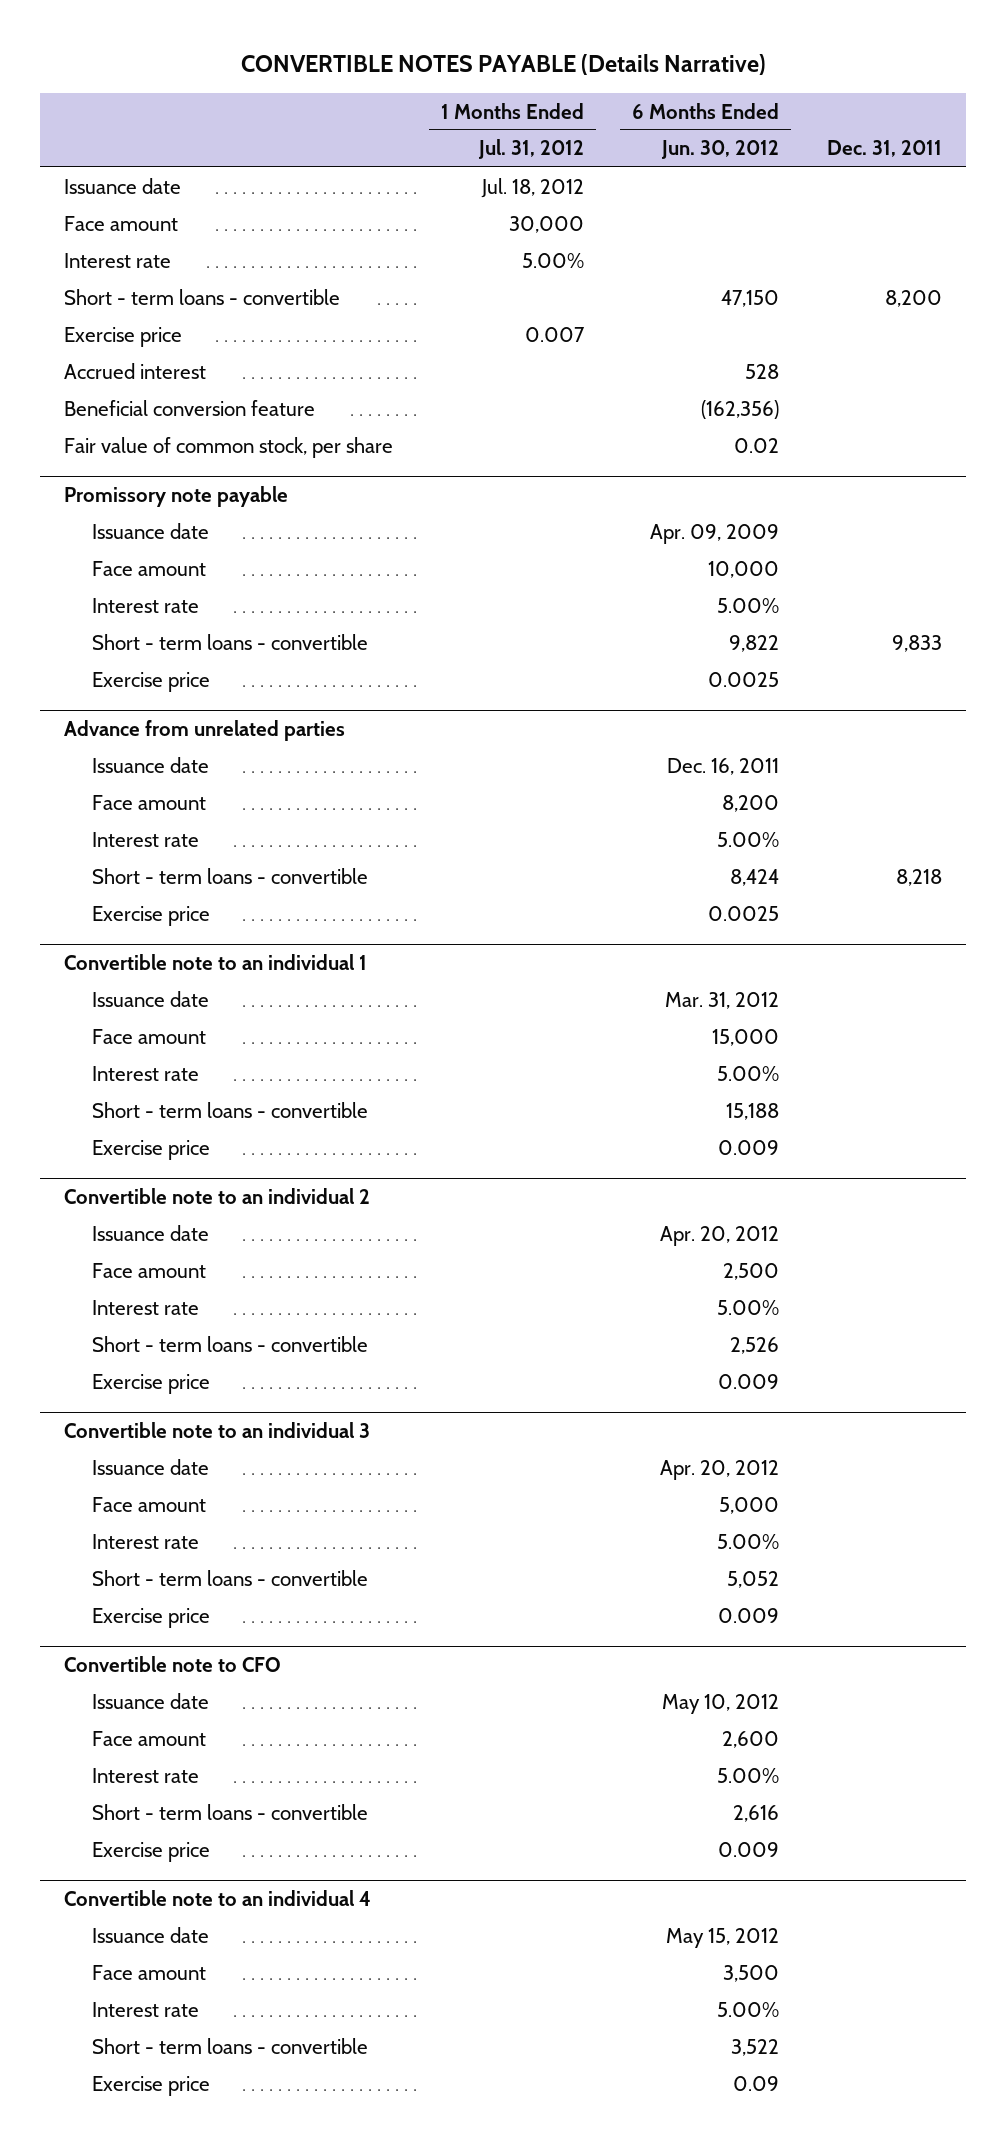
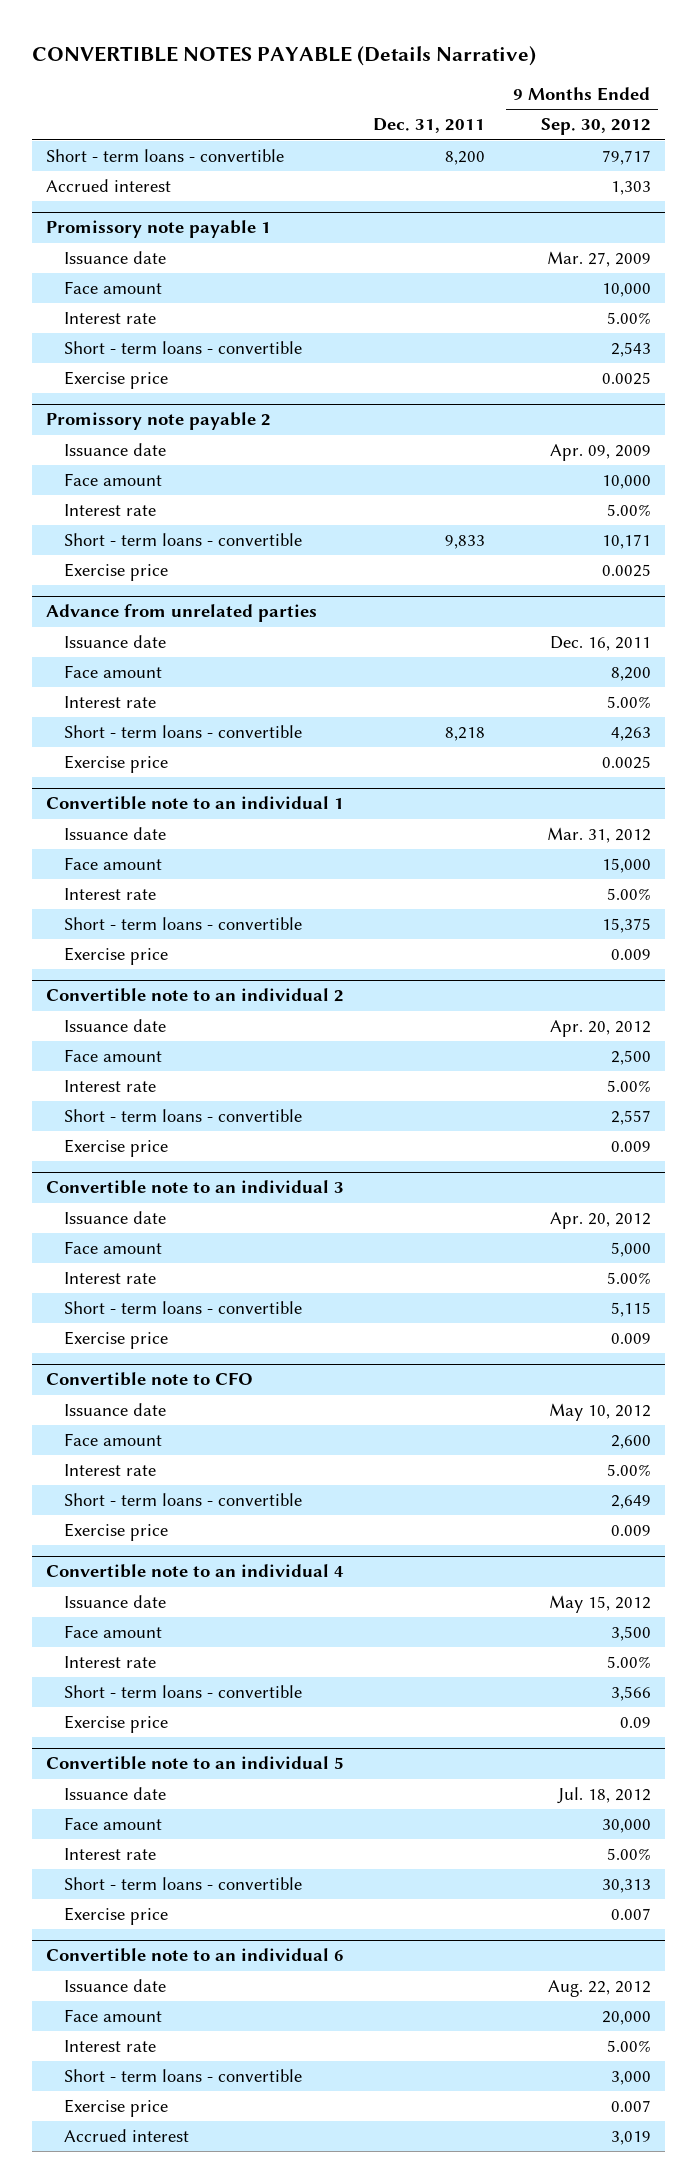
- | 1 Months Ended Jul. 31, 2012 | 6 Months Ended Jun. 30, 2012 | Dec. 31, 2011
+ | Dec. 31, 2011 | 9 Months Ended Sep. 30, 2012
- Issuance date | Jul. 18, 2012 | |
- Face amount | 30,000 | |
- Interest rate | 5.00% | |
- Exercise price | 0.007 | |
- Beneficial conversion feature | | (162,356) |
- Fair value of common stock, per share | | 0.02 |
- Promissory note payable
+ Promissory note payable 1
+ Issuance date | | Mar. 27, 2009
+ Face amount | | 10,000
+ Interest rate | | 5.00%
+ Short - term loans - convertible | | 2,543
+ Exercise price | | 0.0025
+ Promissory note payable 2
+ Convertible note to an individual 5
+ Issuance date | | Jul. 18, 2012
+ Face amount | | 30,000
+ Interest rate | | 5.00%
+ Short - term loans - convertible | | 30,313
+ Exercise price | | 0.007
+ Convertible note to an individual 6
+ Issuance date | | Aug. 22, 2012
+ Face amount | | 20,000
+ Interest rate | | 5.00%
+ Short - term loans - convertible | | 3,000
+ Exercise price | | 0.007
+ Accrued interest | | 3,019

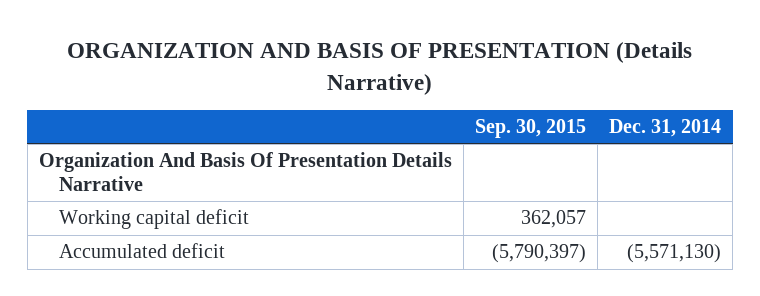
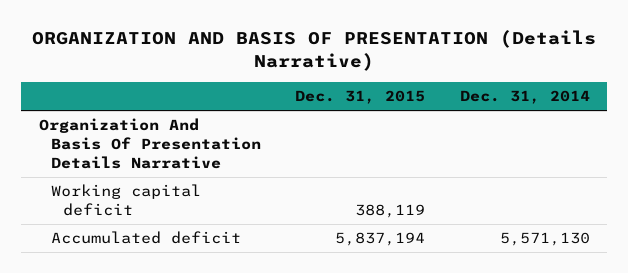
- | Sep. 30, 2015 | Dec. 31, 2014
+ | Dec. 31, 2015 | Dec. 31, 2014
- Accumulated deficit | (5,790,397) | (5,571,130)
+ Accumulated deficit | 5,837,194 | 5,571,130

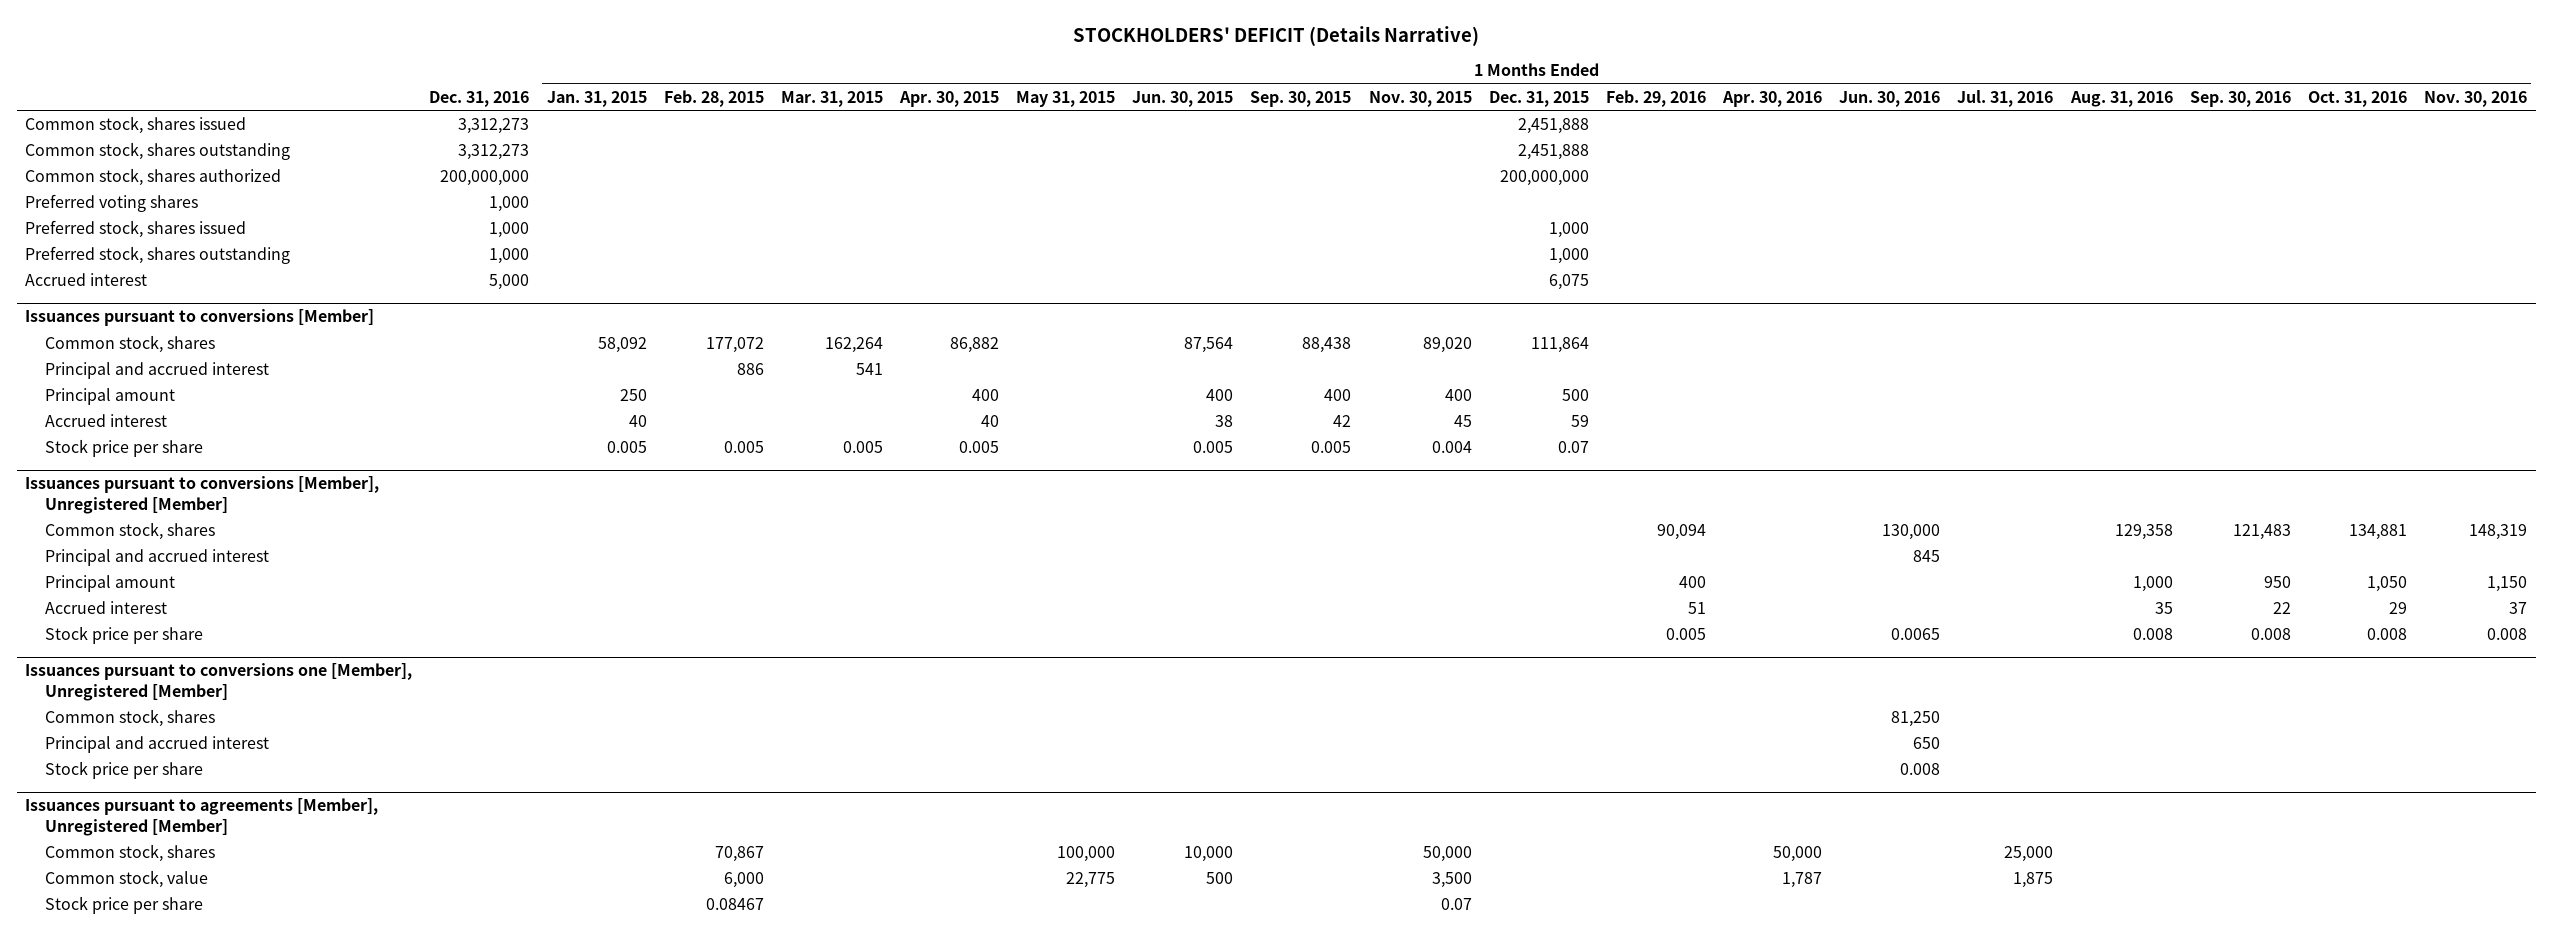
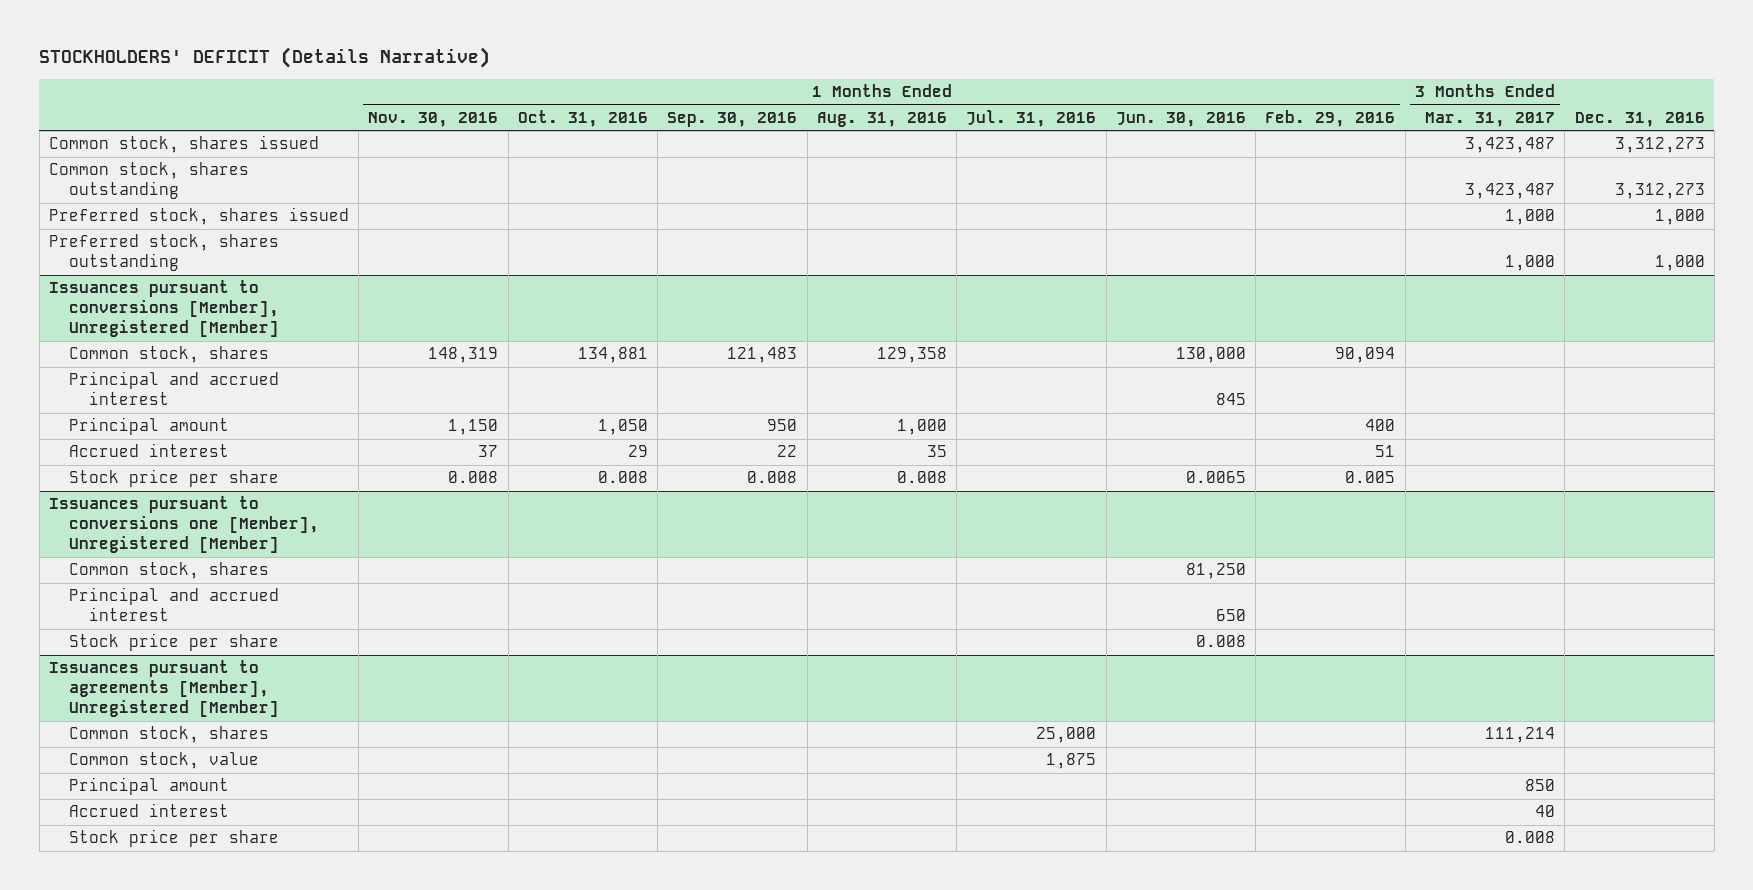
- | Dec. 31, 2016 | 1 Months Ended Jan. 31, 2015 | 1 Months Ended Feb. 28, 2015 | 1 Months Ended Mar. 31, 2015 | 1 Months Ended Apr. 30, 2015 | 1 Months Ended May 31, 2015 | 1 Months Ended Jun. 30, 2015 | 1 Months Ended Sep. 30, 2015 | 1 Months Ended Nov. 30, 2015 | 1 Months Ended Dec. 31, 2015 | 1 Months Ended Feb. 29, 2016 | 1 Months Ended Apr. 30, 2016 | 1 Months Ended Jun. 30, 2016 | 1 Months Ended Jul. 31, 2016 | 1 Months Ended Aug. 31, 2016 | 1 Months Ended Sep. 30, 2016 | 1 Months Ended Oct. 31, 2016 | 1 Months Ended Nov. 30, 2016
+ | 1 Months Ended Nov. 30, 2016 | 1 Months Ended Oct. 31, 2016 | 1 Months Ended Sep. 30, 2016 | 1 Months Ended Aug. 31, 2016 | 1 Months Ended Jul. 31, 2016 | 1 Months Ended Jun. 30, 2016 | 1 Months Ended Feb. 29, 2016 | 3 Months Ended Mar. 31, 2017 | Dec. 31, 2016
- Common stock, shares authorized | 200,000,000 | | | | | | | | | 200,000,000 | | | | | | | |
- Preferred voting shares | 1,000 | | | | | | | | | | | | | | | | |
- Accrued interest | 5,000 | | | | | | | | | 6,075 | | | | | | | |
- Issuances pursuant to conversions [Member]
- Common stock, shares | | 58,092 | 177,072 | 162,264 | 86,882 | | 87,564 | 88,438 | 89,020 | 111,864 | | | | | | | |
- Principal and accrued interest | | | 886 | 541 | | | | | | | | | | | | | |
- Principal amount | | 250 | | | 400 | | 400 | 400 | 400 | 500 | | | | | | | |
- Accrued interest | | 40 | | | 40 | | 38 | 42 | 45 | 59 | | | | | | | |
- Stock price per share | | 0.005 | 0.005 | 0.005 | 0.005 | | 0.005 | 0.005 | 0.004 | 0.07 | | | | | | | |
@ Issuances pursuant to agreements [Member], Unregistered [Member]
+ Principal amount | | | | | | | | 850 |
+ Accrued interest | | | | | | | | 40 |

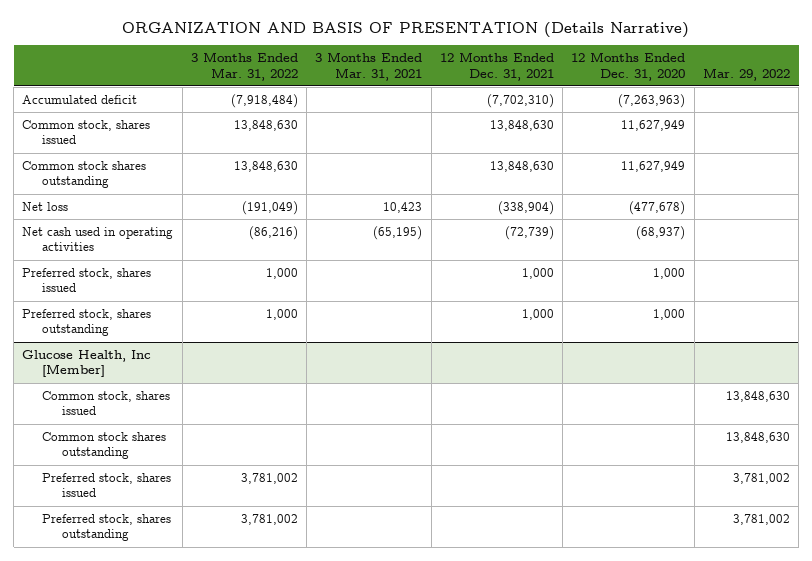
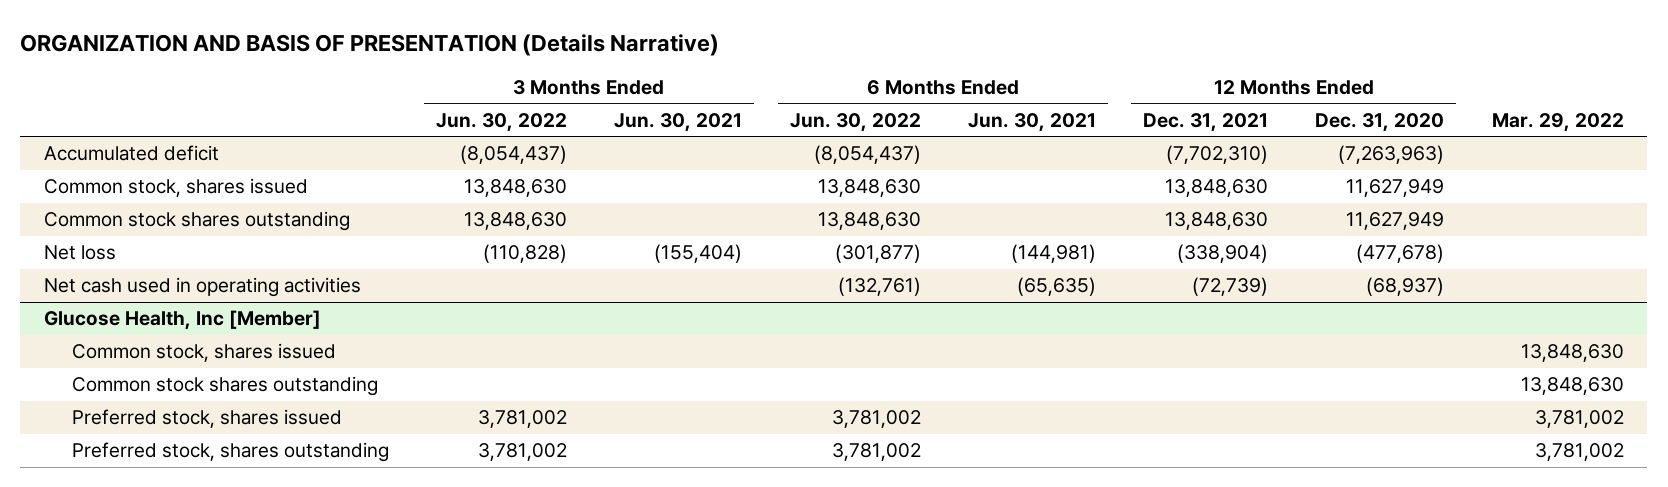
- | 3 Months Ended Mar. 31, 2022 | 3 Months Ended Mar. 31, 2021 | 12 Months Ended Dec. 31, 2021 | 12 Months Ended Dec. 31, 2020 | Mar. 29, 2022
+ | 3 Months Ended Jun. 30, 2022 | 3 Months Ended Jun. 30, 2021 | 6 Months Ended Jun. 30, 2022 | 6 Months Ended Jun. 30, 2021 | 12 Months Ended Dec. 31, 2021 | 12 Months Ended Dec. 31, 2020 | Mar. 29, 2022
- Preferred stock, shares issued | 1,000 | | 1,000 | 1,000 |
- Preferred stock, shares outstanding | 1,000 | | 1,000 | 1,000 |

